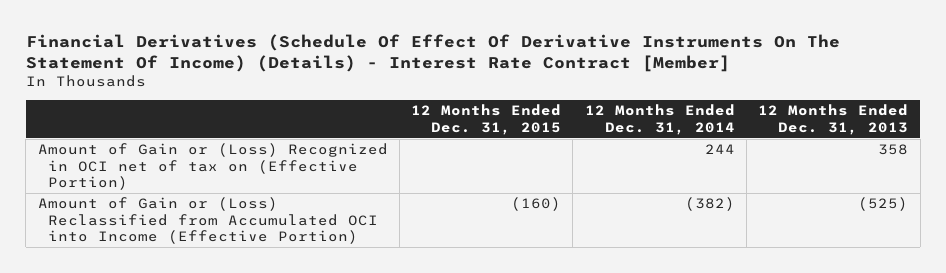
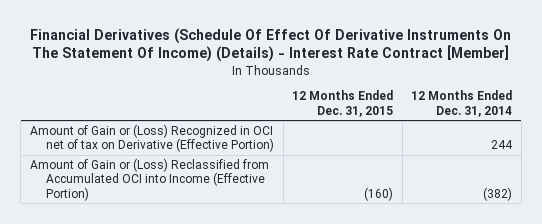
- | 12 Months Ended Dec. 31, 2015 | 12 Months Ended Dec. 31, 2014 | 12 Months Ended Dec. 31, 2013
+ | 12 Months Ended Dec. 31, 2015 | 12 Months Ended Dec. 31, 2014
- Amount of Gain or (Loss) Recognized in OCI net of tax on (Effective Portion) | | 244 | 358
+ Amount of Gain or (Loss) Recognized in OCI net of tax on Derivative (Effective Portion) | | 244

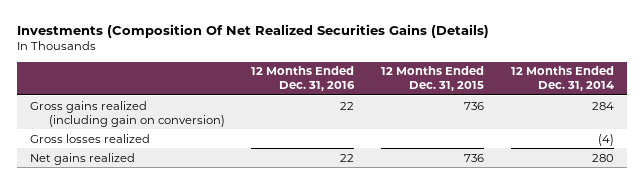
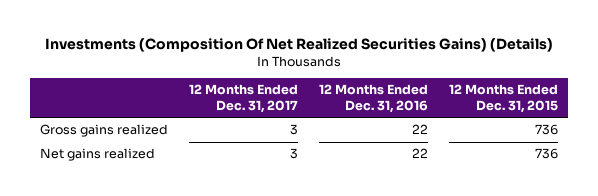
- Investments (Composition Of Net Realized Securities Gains (Details)
+ Investments (Composition Of Net Realized Securities Gains) (Details)
- | 12 Months Ended Dec. 31, 2016 | 12 Months Ended Dec. 31, 2015 | 12 Months Ended Dec. 31, 2014
+ | 12 Months Ended Dec. 31, 2017 | 12 Months Ended Dec. 31, 2016 | 12 Months Ended Dec. 31, 2015
- Gross gains realized (including gain on conversion) | 22 | 736 | 284
- Gross losses realized | | | (4)
+ Gross gains realized | 3 | 22 | 736

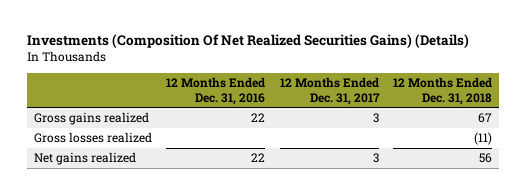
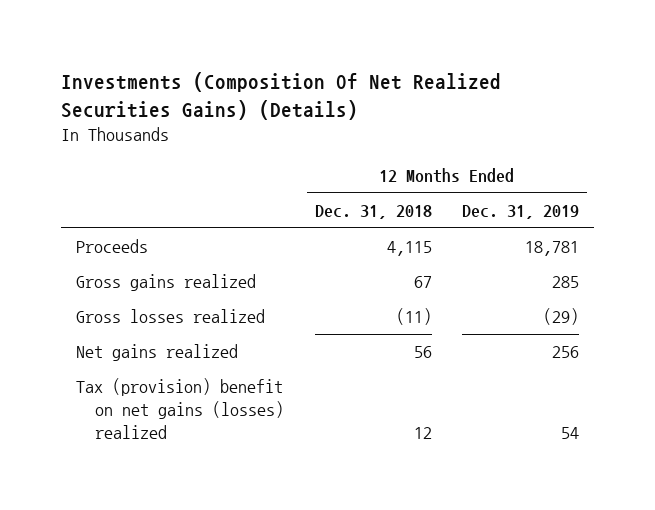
- | 12 Months Ended Dec. 31, 2016 | 12 Months Ended Dec. 31, 2017 | 12 Months Ended Dec. 31, 2018
+ | 12 Months Ended Dec. 31, 2018 | 12 Months Ended Dec. 31, 2019
+ Proceeds | 4,115 | 18,781
+ Tax (provision) benefit on net gains (losses) realized | 12 | 54

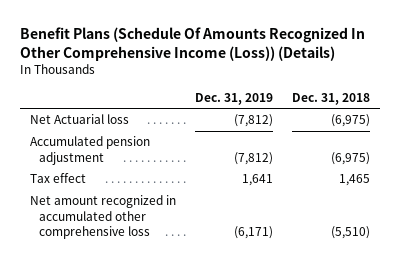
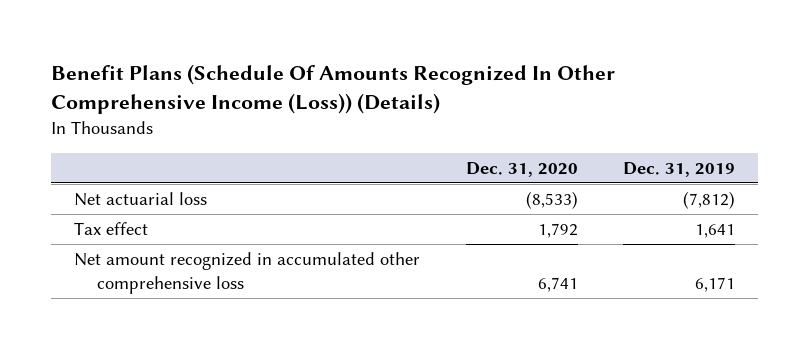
- | Dec. 31, 2019 | Dec. 31, 2018
+ | Dec. 31, 2020 | Dec. 31, 2019
- Net Actuarial loss | (7,812) | (6,975)
- Accumulated pension adjustment | (7,812) | (6,975)
+ Net actuarial loss | (8,533) | (7,812)
- Net amount recognized in accumulated other comprehensive loss | (6,171) | (5,510)
+ Net amount recognized in accumulated other comprehensive loss | 6,741 | 6,171

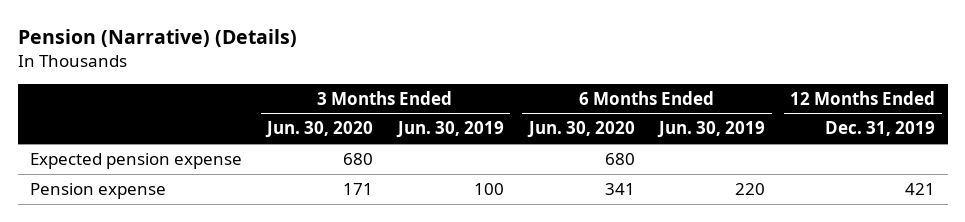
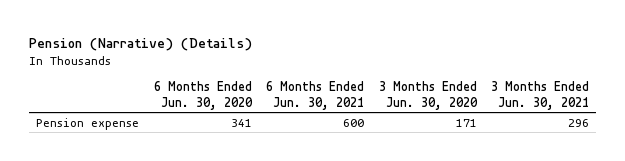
- | 3 Months Ended Jun. 30, 2020 | 3 Months Ended Jun. 30, 2019 | 6 Months Ended Jun. 30, 2020 | 6 Months Ended Jun. 30, 2019 | 12 Months Ended Dec. 31, 2019
+ | 6 Months Ended Jun. 30, 2020 | 6 Months Ended Jun. 30, 2021 | 3 Months Ended Jun. 30, 2020 | 3 Months Ended Jun. 30, 2021
- Expected pension expense | 680 | | 680 | |

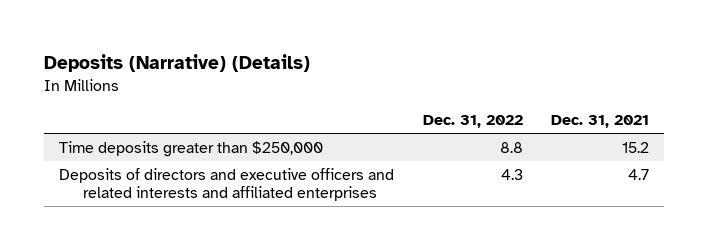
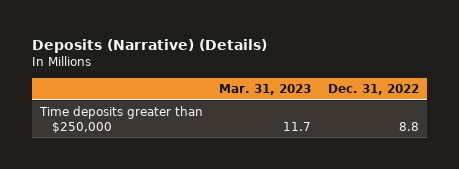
- | Dec. 31, 2022 | Dec. 31, 2021
+ | Mar. 31, 2023 | Dec. 31, 2022
- Deposits of directors and executive officers and related interests and affiliated enterprises | 4.3 | 4.7

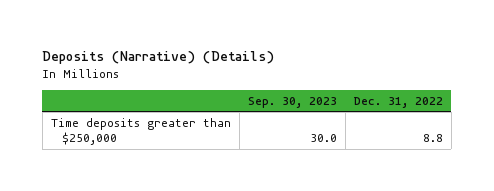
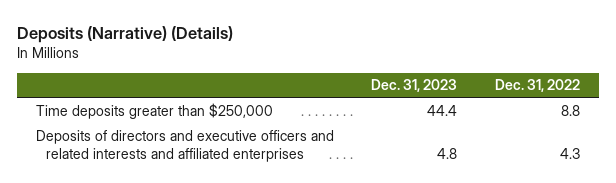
- | Sep. 30, 2023 | Dec. 31, 2022
+ | Dec. 31, 2023 | Dec. 31, 2022
+ Deposits of directors and executive officers and related interests and affiliated enterprises | 4.8 | 4.3

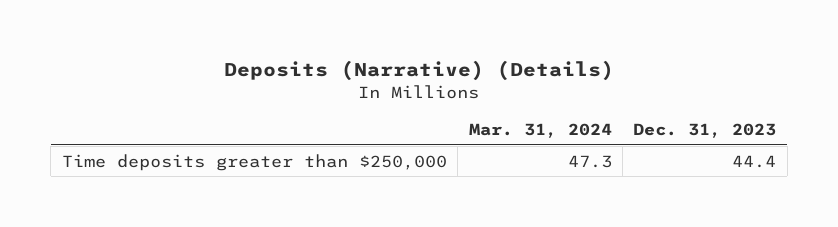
- | Dec. 31, 2023 | Dec. 31, 2022
+ | Mar. 31, 2024 | Dec. 31, 2023
- Deposits of directors and executive officers and related interests and affiliated enterprises | 4.8 | 4.3

